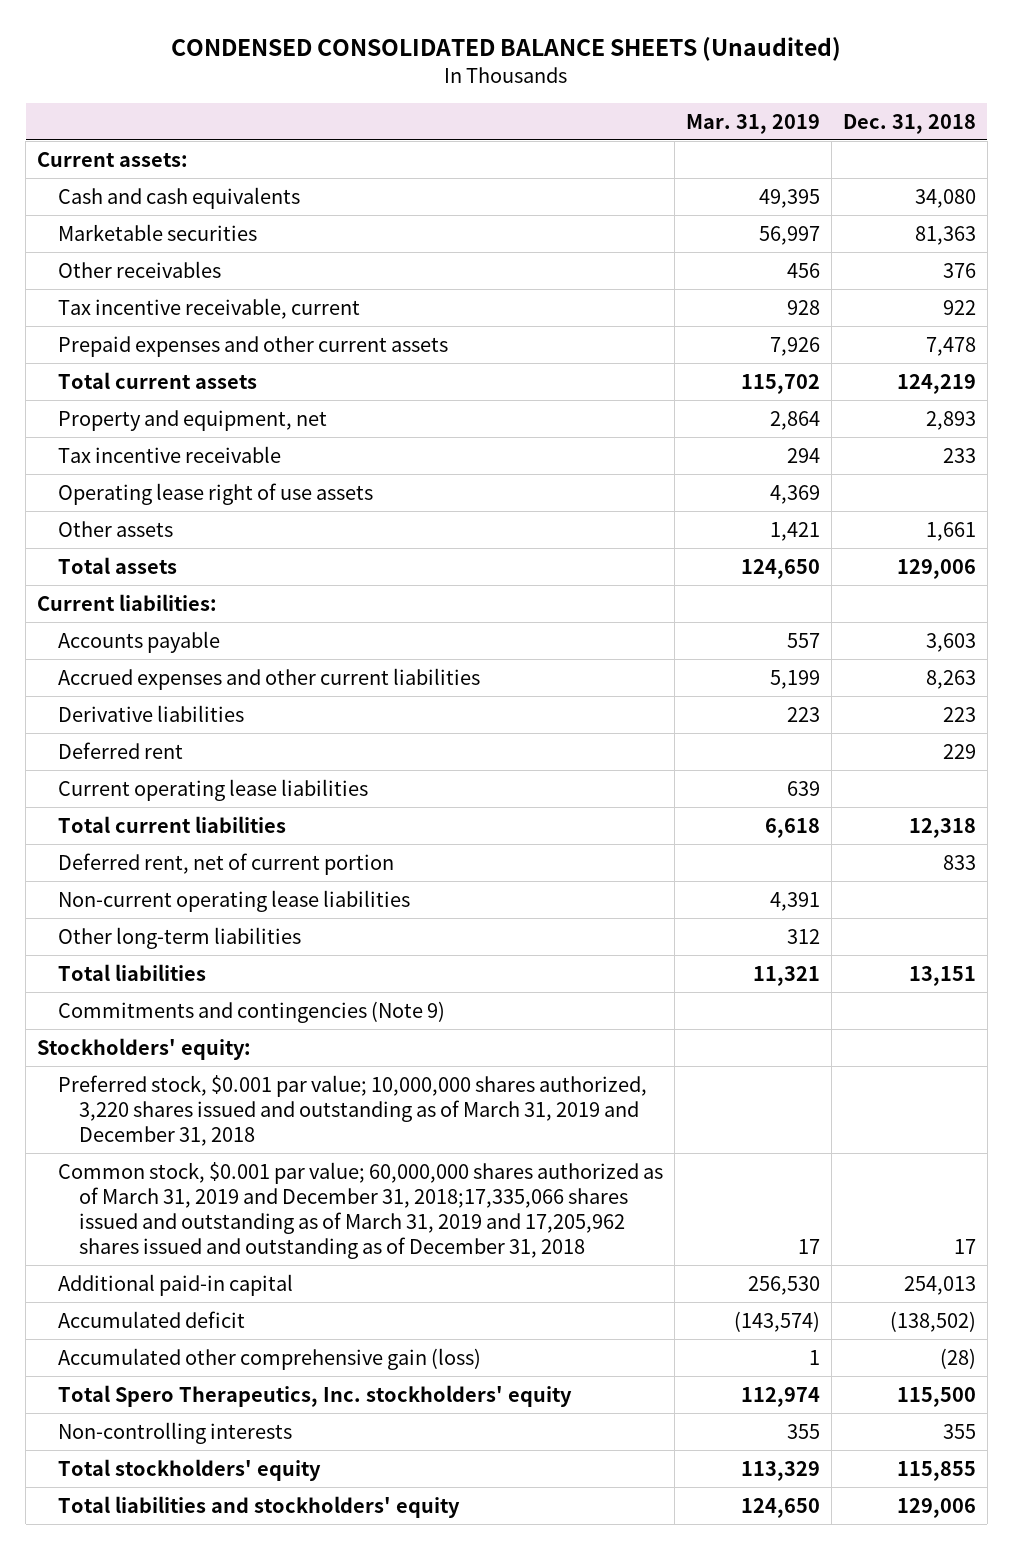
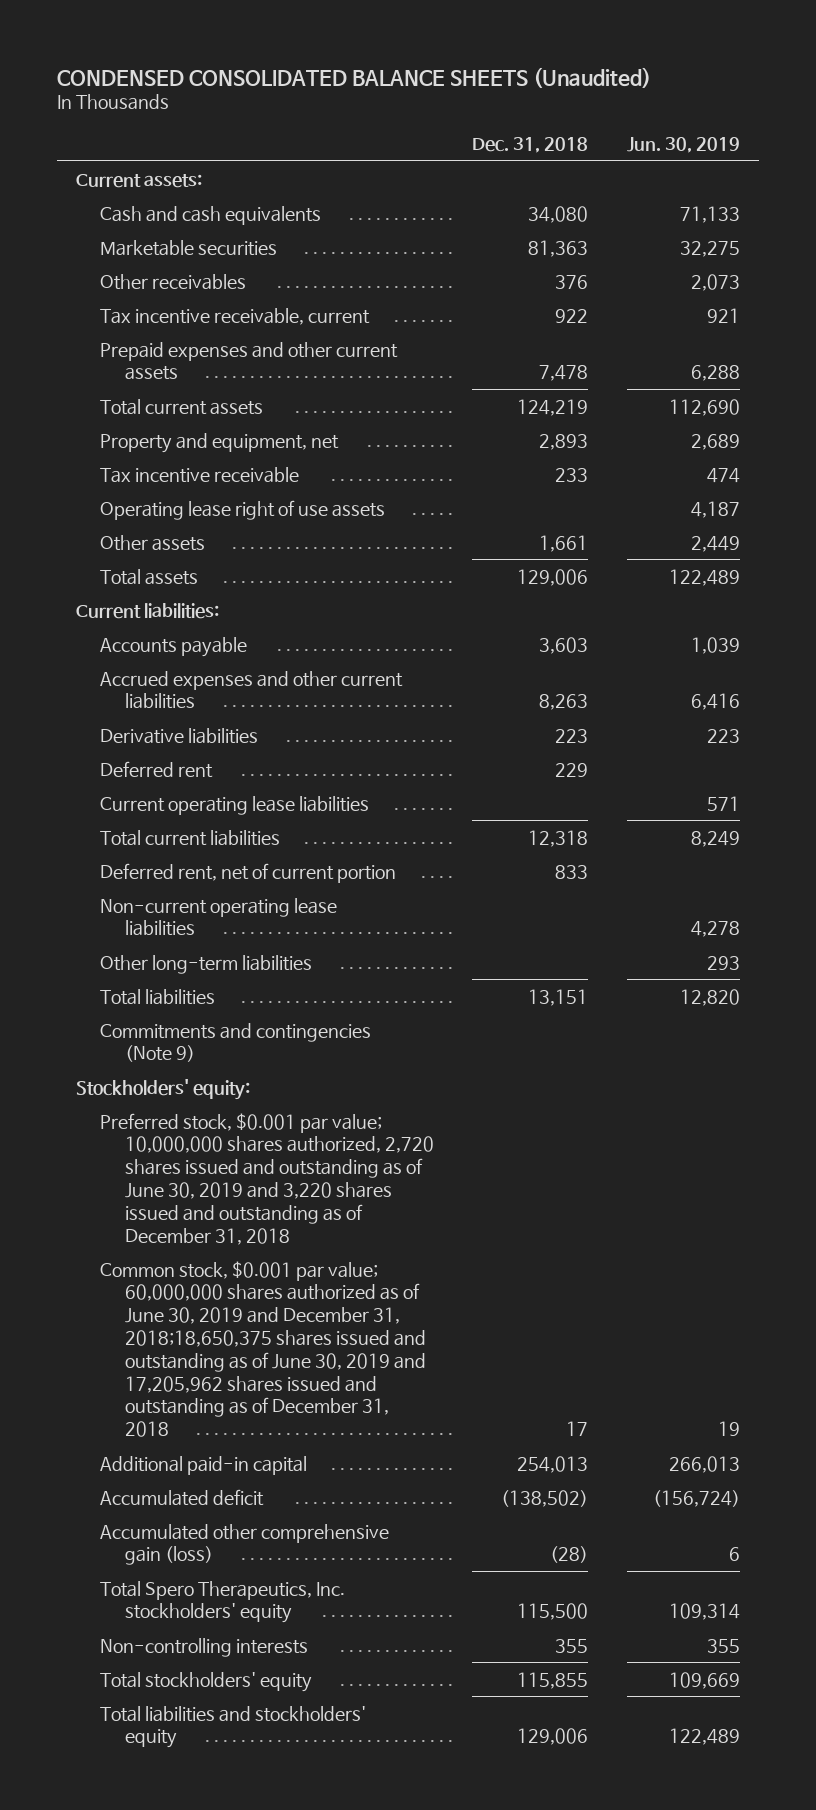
- | Mar. 31, 2019 | Dec. 31, 2018
+ | Dec. 31, 2018 | Jun. 30, 2019
- Preferred stock, $0.001 par value; 10,000,000 shares authorized, 3,220 shares issued and outstanding as of March 31, 2019 and December 31, 2018
- Common stock, $0.001 par value; 60,000,000 shares authorized as of March 31, 2019 and December 31, 2018;17,335,066 shares issued and outstanding as of March 31, 2019 and 17,205,962 shares issued and outstanding as of December 31, 2018 | 17 | 17
+ Preferred stock, $0.001 par value; 10,000,000 shares authorized, 2,720 shares issued and outstanding as of June 30, 2019 and 3,220 shares issued and outstanding as of December 31, 2018
+ Common stock, $0.001 par value; 60,000,000 shares authorized as of June 30, 2019 and December 31, 2018;18,650,375 shares issued and outstanding as of June 30, 2019 and 17,205,962 shares issued and outstanding as of December 31, 2018 | 17 | 19

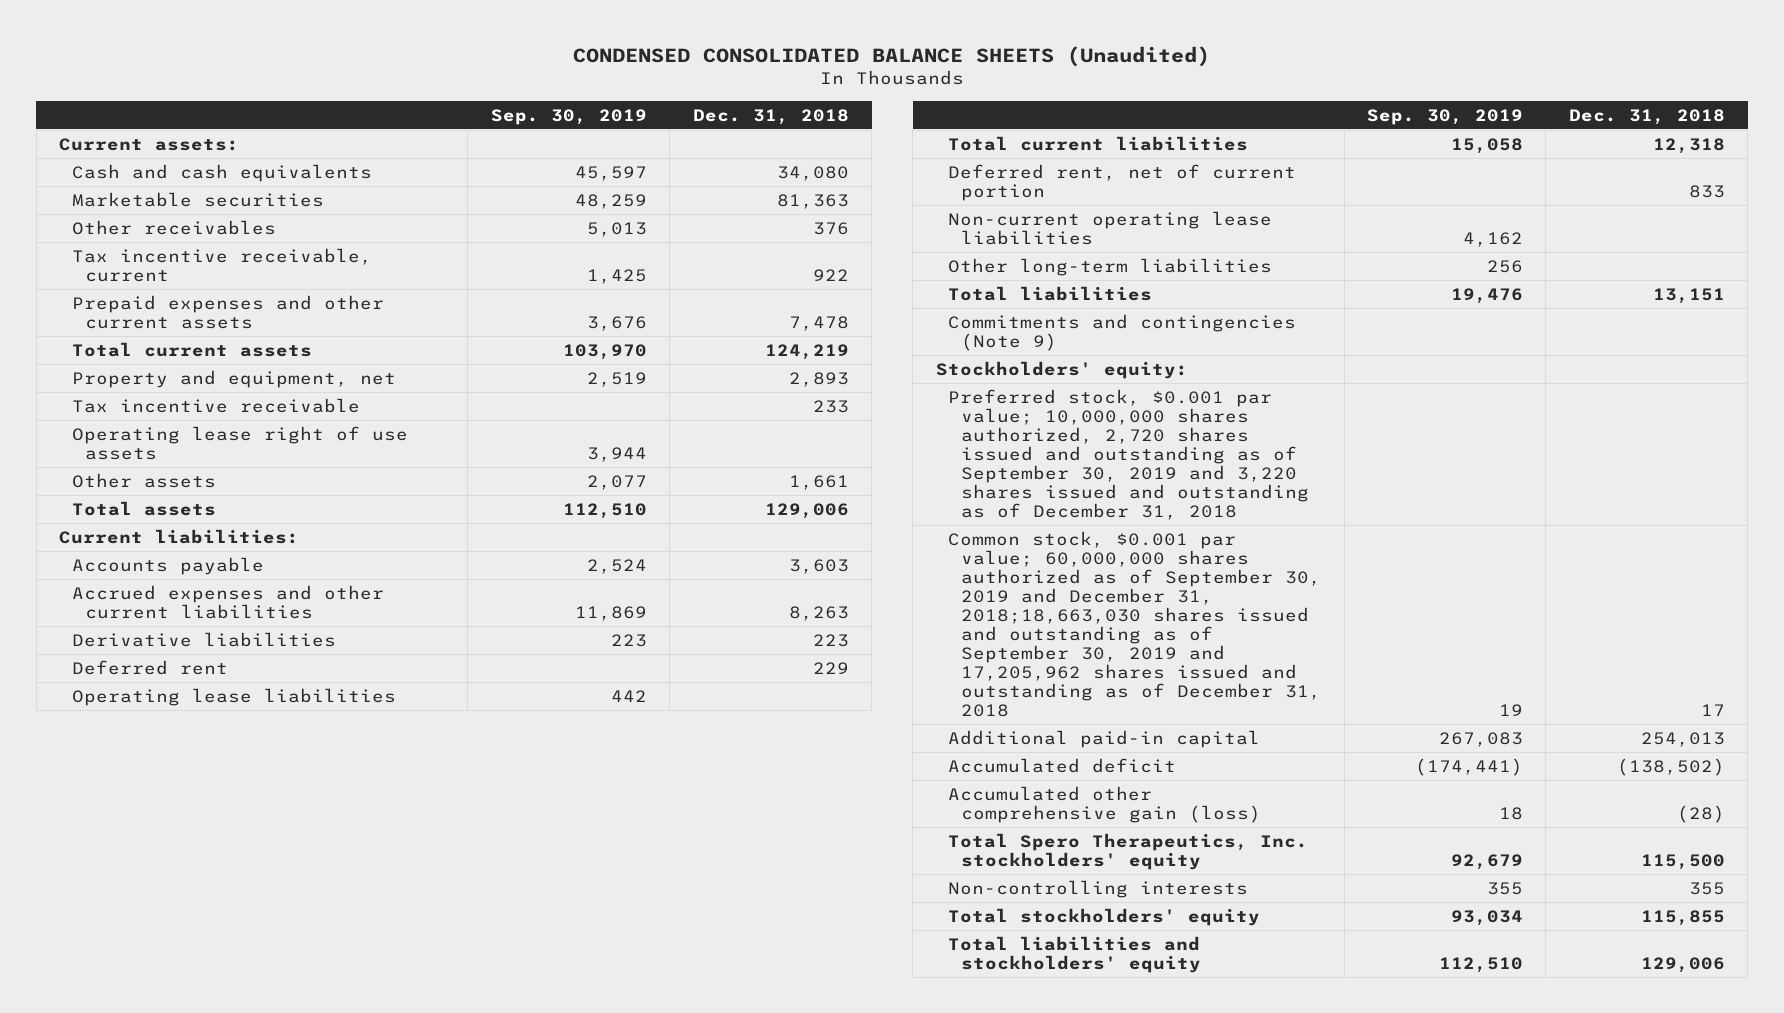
- | Dec. 31, 2018 | Jun. 30, 2019
+ | Sep. 30, 2019 | Dec. 31, 2018
- Current operating lease liabilities | | 571
+ Operating lease liabilities | 442 |
- Preferred stock, $0.001 par value; 10,000,000 shares authorized, 2,720 shares issued and outstanding as of June 30, 2019 and 3,220 shares issued and outstanding as of December 31, 2018
- Common stock, $0.001 par value; 60,000,000 shares authorized as of June 30, 2019 and December 31, 2018;18,650,375 shares issued and outstanding as of June 30, 2019 and 17,205,962 shares issued and outstanding as of December 31, 2018 | 17 | 19
+ Preferred stock, $0.001 par value; 10,000,000 shares authorized, 2,720 shares issued and outstanding as of September 30, 2019 and 3,220 shares issued and outstanding as of December 31, 2018
+ Common stock, $0.001 par value; 60,000,000 shares authorized as of September 30, 2019 and December 31, 2018;18,663,030 shares issued and outstanding as of September 30, 2019 and 17,205,962 shares issued and outstanding as of December 31, 2018 | 19 | 17

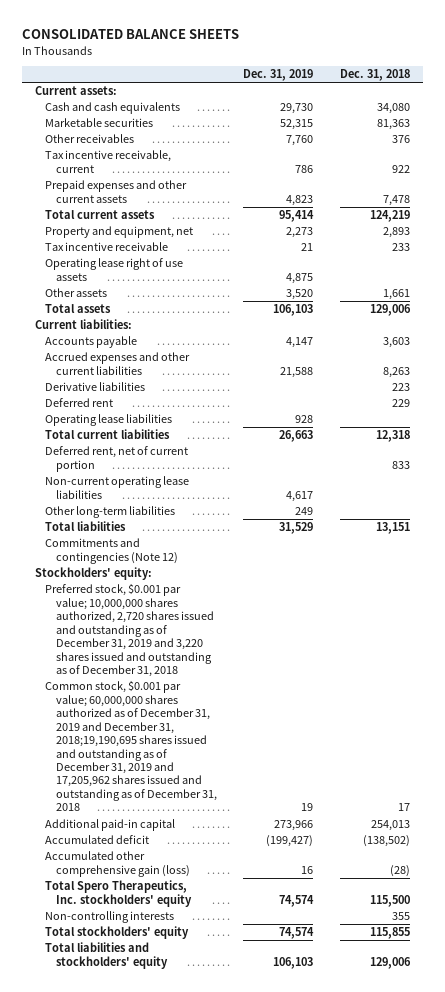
- CONDENSED CONSOLIDATED BALANCE SHEETS (Unaudited)
+ CONSOLIDATED BALANCE SHEETS
- | Sep. 30, 2019 | Dec. 31, 2018
+ | Dec. 31, 2019 | Dec. 31, 2018
- Commitments and contingencies (Note 9)
+ Commitments and contingencies (Note 12)
- Preferred stock, $0.001 par value; 10,000,000 shares authorized, 2,720 shares issued and outstanding as of September 30, 2019 and 3,220 shares issued and outstanding as of December 31, 2018
- Common stock, $0.001 par value; 60,000,000 shares authorized as of September 30, 2019 and December 31, 2018;18,663,030 shares issued and outstanding as of September 30, 2019 and 17,205,962 shares issued and outstanding as of December 31, 2018 | 19 | 17
+ Preferred stock, $0.001 par value; 10,000,000 shares authorized, 2,720 shares issued and outstanding as of December 31, 2019 and 3,220 shares issued and outstanding as of December 31, 2018
+ Common stock, $0.001 par value; 60,000,000 shares authorized as of December 31, 2019 and December 31, 2018;19,190,695 shares issued and outstanding as of December 31, 2019 and 17,205,962 shares issued and outstanding as of December 31, 2018 | 19 | 17

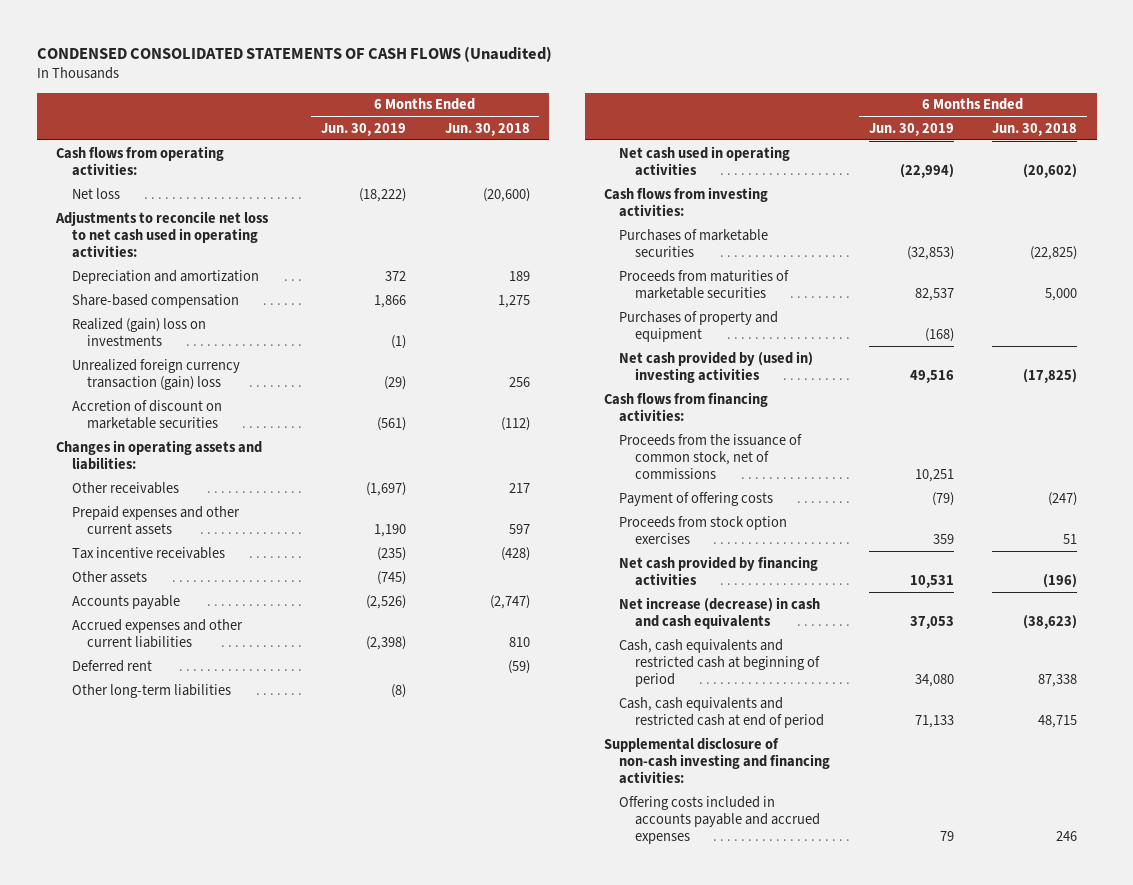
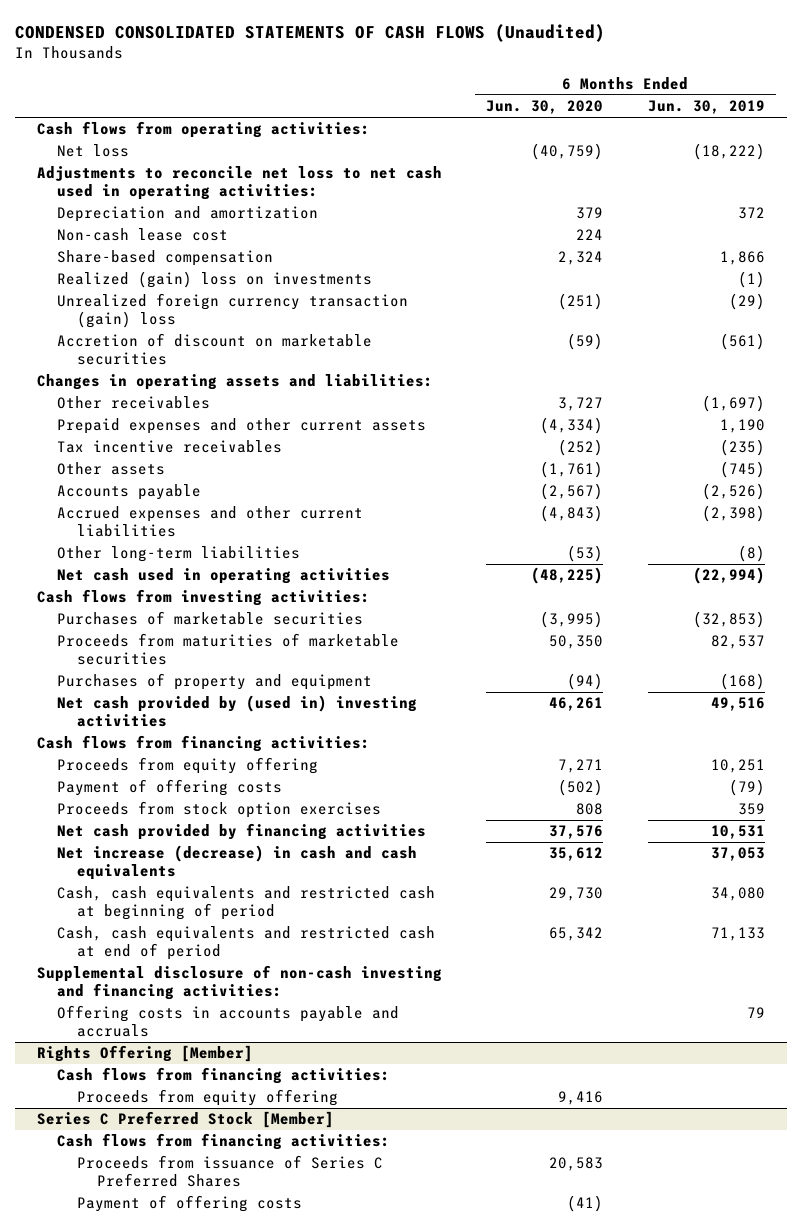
- | 6 Months Ended Jun. 30, 2019 | 6 Months Ended Jun. 30, 2018
+ | 6 Months Ended Jun. 30, 2020 | 6 Months Ended Jun. 30, 2019
+ Non-cash lease cost | 224 |
- Deferred rent | | (59)
- Proceeds from the issuance of common stock, net of commissions | 10,251 |
+ Proceeds from equity offering | 7,271 | 10,251
- Offering costs included in accounts payable and accrued expenses | 79 | 246
+ Offering costs in accounts payable and accruals | | 79
+ Rights Offering [Member]
+ Cash flows from financing activities:
+ Proceeds from equity offering | 9,416 |
+ Series C Preferred Stock [Member]
+ Cash flows from financing activities:
+ Proceeds from issuance of Series C Preferred Shares | 20,583 |
+ Payment of offering costs | (41) |

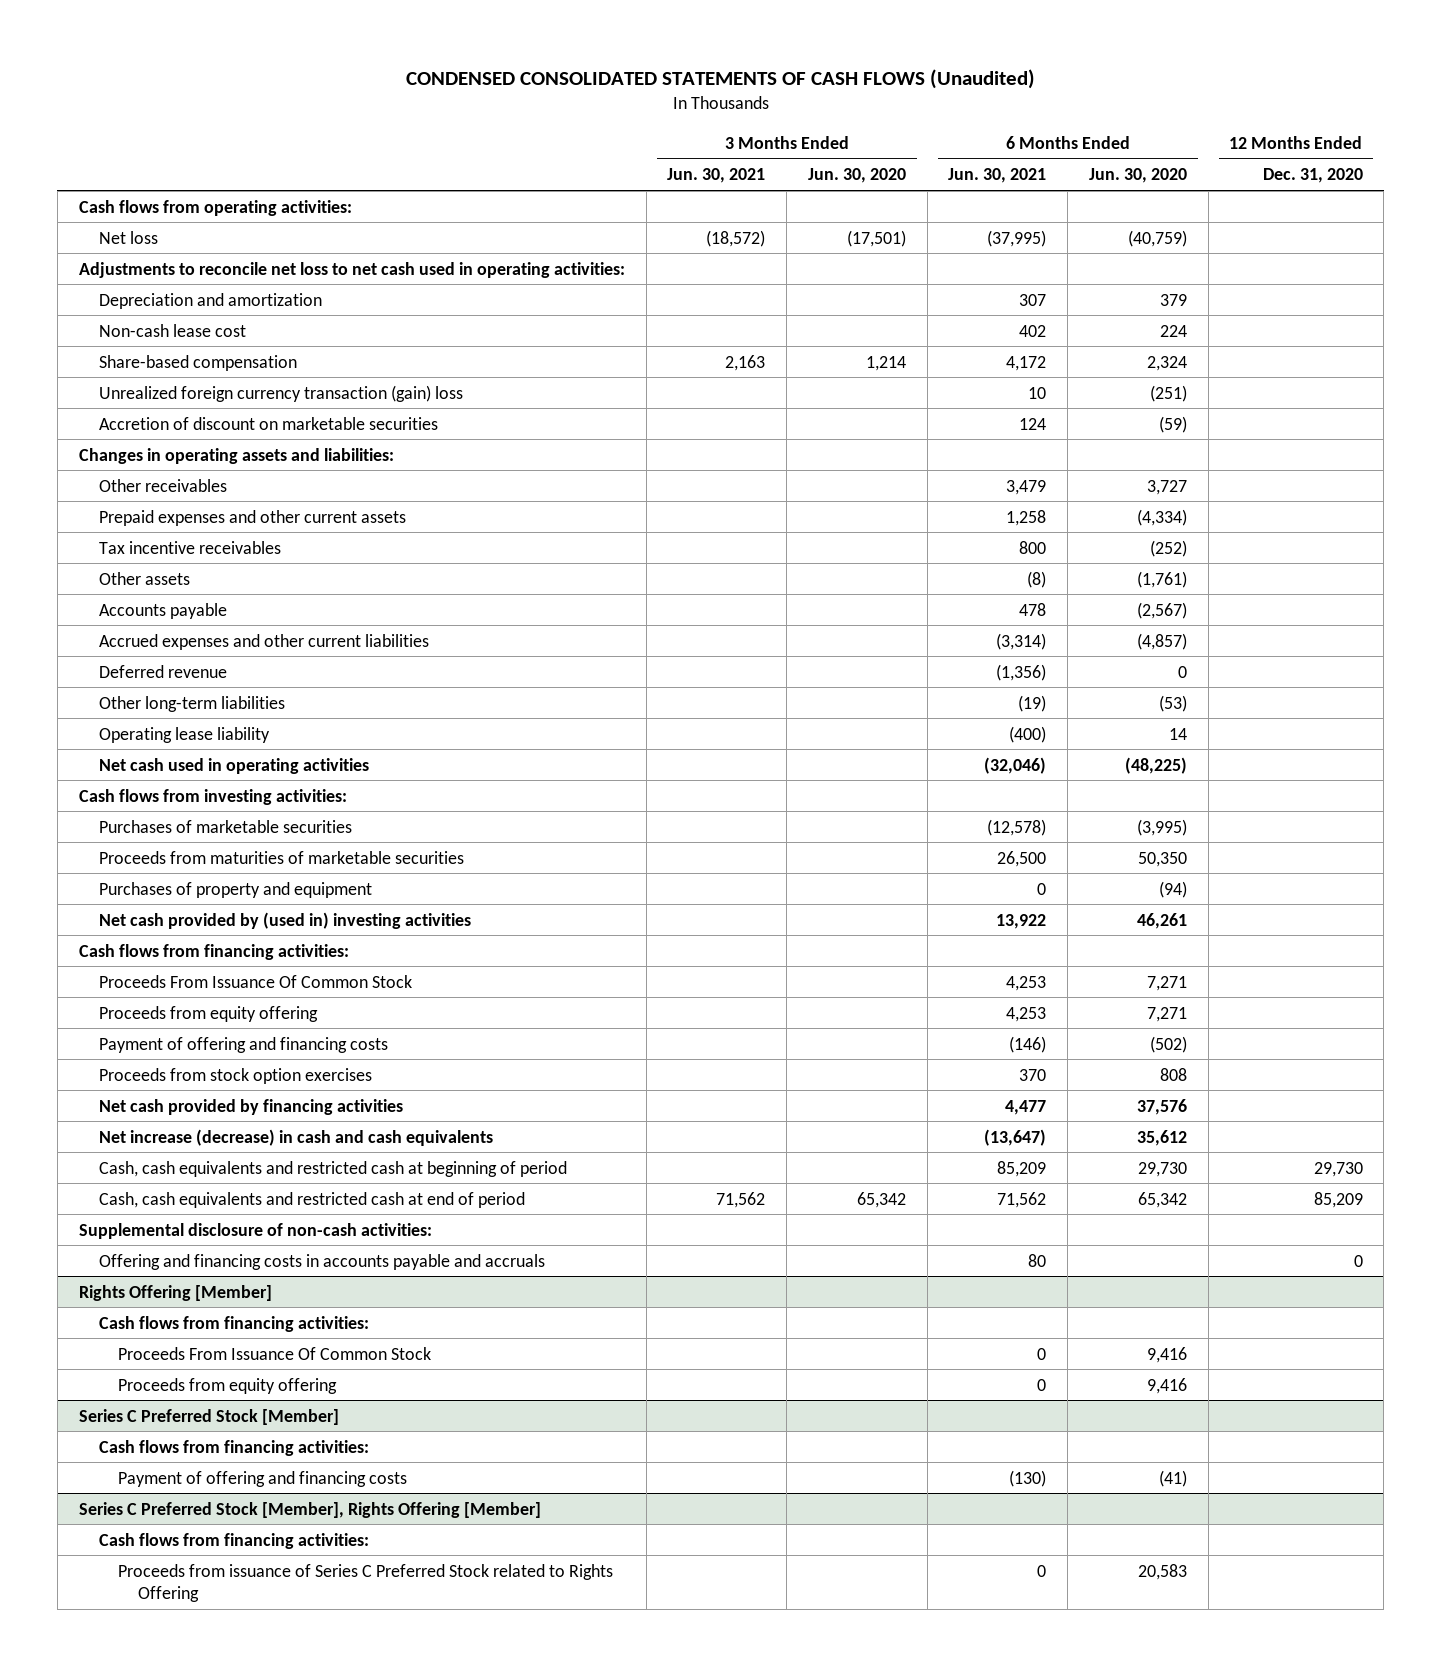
- | 6 Months Ended Jun. 30, 2020 | 6 Months Ended Jun. 30, 2019
+ | 3 Months Ended Jun. 30, 2021 | 3 Months Ended Jun. 30, 2020 | 6 Months Ended Jun. 30, 2021 | 6 Months Ended Jun. 30, 2020 | 12 Months Ended Dec. 31, 2020
- Realized (gain) loss on investments | | (1)
- Accrued expenses and other current liabilities | (4,843) | (2,398)
+ Accrued expenses and other current liabilities | | | (3,314) | (4,857) |
+ Deferred revenue | | | (1,356) | 0 |
+ Operating lease liability | | | (400) | 14 |
+ Proceeds From Issuance Of Common Stock | | | 4,253 | 7,271 |
- Payment of offering costs | (502) | (79)
+ Payment of offering and financing costs | | | (146) | (502) |
- Supplemental disclosure of non-cash investing and financing activities:
- Offering costs in accounts payable and accruals | | 79
+ Supplemental disclosure of non-cash activities:
+ Offering and financing costs in accounts payable and accruals | | | 80 | | 0
@ Rights Offering [Member]
+ Proceeds From Issuance Of Common Stock | | | 0 | 9,416 |
@ Series C Preferred Stock [Member]
- Proceeds from issuance of Series C Preferred Shares | 20,583 |
- Payment of offering costs | (41) |
+ Payment of offering and financing costs | | | (130) | (41) |
+ Series C Preferred Stock [Member], Rights Offering [Member]
+ Cash flows from financing activities:
+ Proceeds from issuance of Series C Preferred Stock related to Rights Offering | | | 0 | 20,583 |

